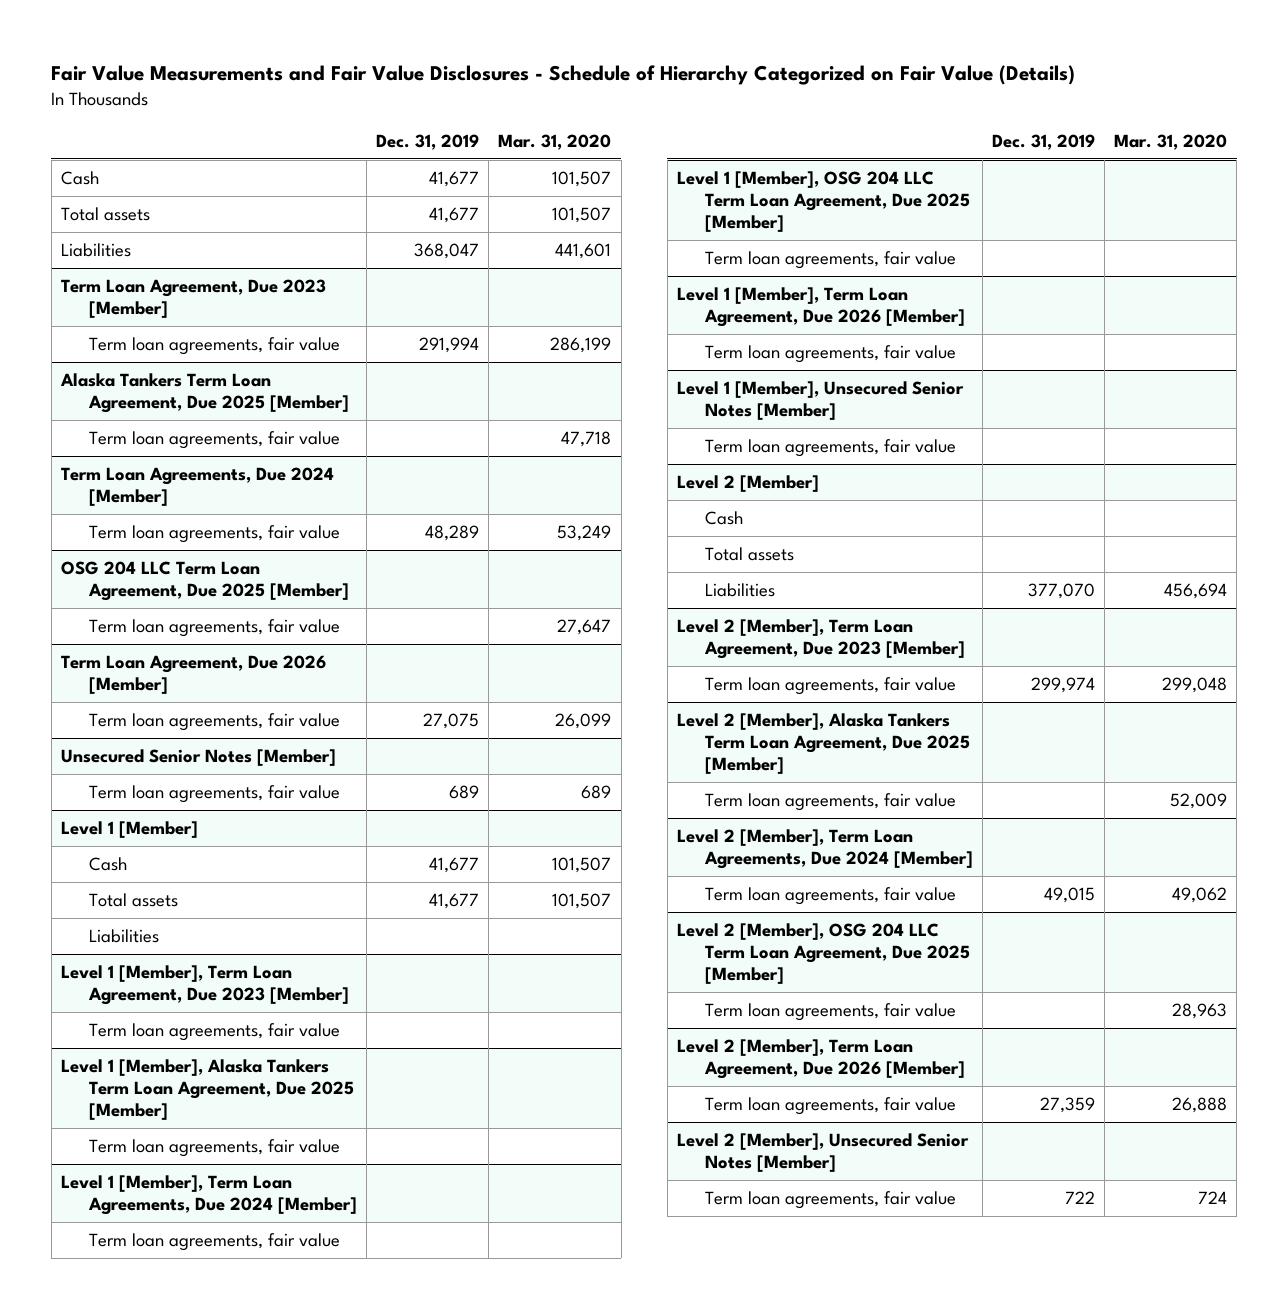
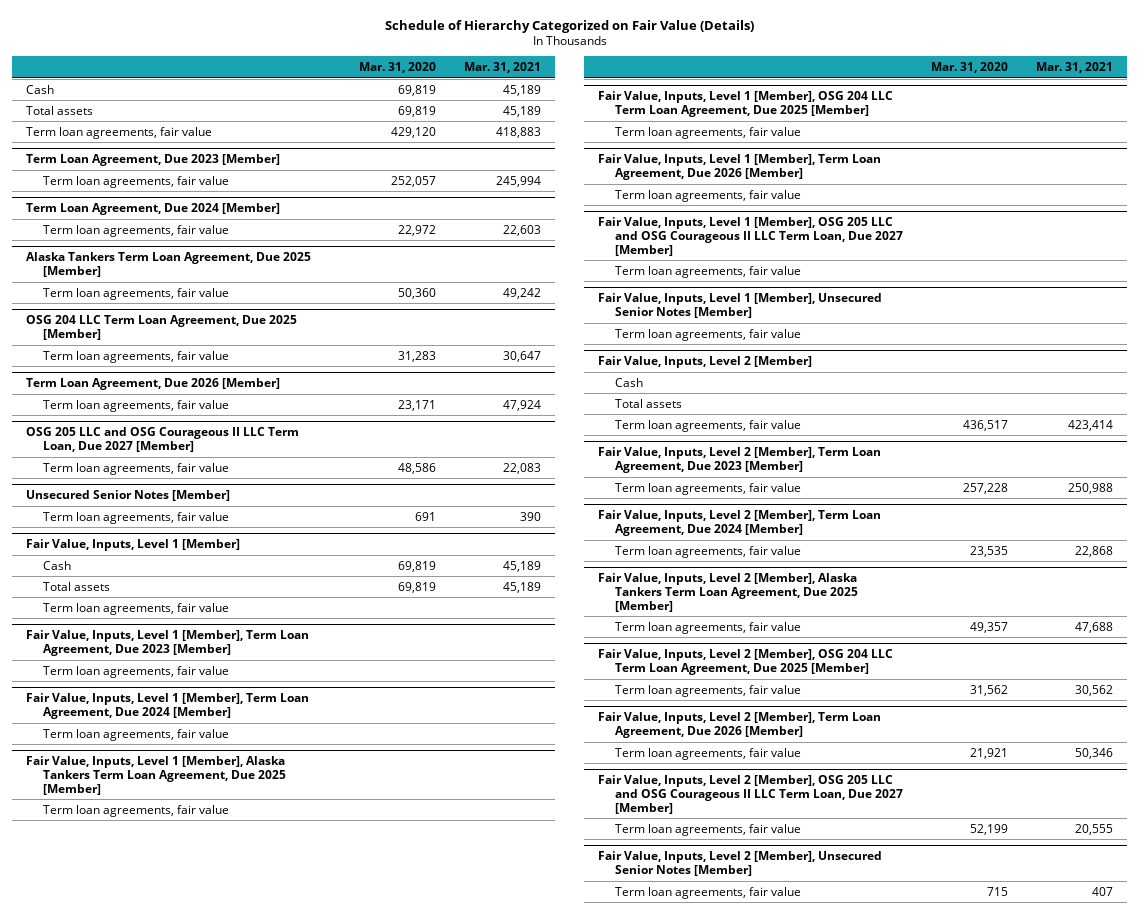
- Fair Value Measurements and Fair Value Disclosures - Schedule of Hierarchy Categorized on Fair Value (Details)
+ Schedule of Hierarchy Categorized on Fair Value (Details)
- | Dec. 31, 2019 | Mar. 31, 2020
+ | Mar. 31, 2020 | Mar. 31, 2021
- Cash | 41,677 | 101,507
- Total assets | 41,677 | 101,507
- Liabilities | 368,047 | 441,601
+ Cash | 69,819 | 45,189
+ Total assets | 69,819 | 45,189
+ Term loan agreements, fair value | 429,120 | 418,883
@ Term Loan Agreement, Due 2023 [Member]
- Term loan agreements, fair value | 291,994 | 286,199
+ Term loan agreements, fair value | 252,057 | 245,994
+ Term Loan Agreement, Due 2024 [Member]
+ Term loan agreements, fair value | 22,972 | 22,603
@ Alaska Tankers Term Loan Agreement, Due 2025 [Member]
- Term loan agreements, fair value | | 47,718
- Term Loan Agreements, Due 2024 [Member]
- Term loan agreements, fair value | 48,289 | 53,249
@ Alaska Tankers Term Loan Agreement, Due 2025 [Member]
+ Term loan agreements, fair value | 50,360 | 49,242
@ OSG 204 LLC Term Loan Agreement, Due 2025 [Member]
- Term loan agreements, fair value | | 27,647
+ Term loan agreements, fair value | 31,283 | 30,647
@ Term Loan Agreement, Due 2026 [Member]
- Term loan agreements, fair value | 27,075 | 26,099
+ Term loan agreements, fair value | 23,171 | 47,924
+ OSG 205 LLC and OSG Courageous II LLC Term Loan, Due 2027 [Member]
+ Term loan agreements, fair value | 48,586 | 22,083
@ Unsecured Senior Notes [Member]
- Term loan agreements, fair value | 689 | 689
- Level 1 [Member]
- Cash | 41,677 | 101,507
- Total assets | 41,677 | 101,507
- Liabilities
- Level 1 [Member], Term Loan Agreement, Due 2023 [Member]
@ Unsecured Senior Notes [Member]
+ Term loan agreements, fair value | 691 | 390
+ Fair Value, Inputs, Level 1 [Member]
+ Cash | 69,819 | 45,189
+ Total assets | 69,819 | 45,189
- Level 1 [Member], Alaska Tankers Term Loan Agreement, Due 2025 [Member]
+ Fair Value, Inputs, Level 1 [Member], Term Loan Agreement, Due 2023 [Member]
- Level 1 [Member], Term Loan Agreements, Due 2024 [Member]
+ Fair Value, Inputs, Level 1 [Member], Term Loan Agreement, Due 2024 [Member]
- Level 1 [Member], OSG 204 LLC Term Loan Agreement, Due 2025 [Member]
+ Fair Value, Inputs, Level 1 [Member], Alaska Tankers Term Loan Agreement, Due 2025 [Member]
- Level 1 [Member], Term Loan Agreement, Due 2026 [Member]
+ Fair Value, Inputs, Level 1 [Member], OSG 204 LLC Term Loan Agreement, Due 2025 [Member]
- Level 1 [Member], Unsecured Senior Notes [Member]
+ Fair Value, Inputs, Level 1 [Member], Term Loan Agreement, Due 2026 [Member]
- Level 2 [Member]
+ Fair Value, Inputs, Level 1 [Member], OSG 205 LLC and OSG Courageous II LLC Term Loan, Due 2027 [Member]
+ Term loan agreements, fair value
+ Fair Value, Inputs, Level 1 [Member], Unsecured Senior Notes [Member]
+ Term loan agreements, fair value
+ Fair Value, Inputs, Level 2 [Member]
- Liabilities | 377,070 | 456,694
- Level 2 [Member], Term Loan Agreement, Due 2023 [Member]
- Term loan agreements, fair value | 299,974 | 299,048
- Level 2 [Member], Alaska Tankers Term Loan Agreement, Due 2025 [Member]
- Term loan agreements, fair value | | 52,009
- Level 2 [Member], Term Loan Agreements, Due 2024 [Member]
- Term loan agreements, fair value | 49,015 | 49,062
- Level 2 [Member], OSG 204 LLC Term Loan Agreement, Due 2025 [Member]
- Term loan agreements, fair value | | 28,963
- Level 2 [Member], Term Loan Agreement, Due 2026 [Member]
- Term loan agreements, fair value | 27,359 | 26,888
- Level 2 [Member], Unsecured Senior Notes [Member]
- Term loan agreements, fair value | 722 | 724
+ Term loan agreements, fair value | 436,517 | 423,414
+ Fair Value, Inputs, Level 2 [Member], Term Loan Agreement, Due 2023 [Member]
+ Term loan agreements, fair value | 257,228 | 250,988
+ Fair Value, Inputs, Level 2 [Member], Term Loan Agreement, Due 2024 [Member]
+ Term loan agreements, fair value | 23,535 | 22,868
+ Fair Value, Inputs, Level 2 [Member], Alaska Tankers Term Loan Agreement, Due 2025 [Member]
+ Term loan agreements, fair value | 49,357 | 47,688
+ Fair Value, Inputs, Level 2 [Member], OSG 204 LLC Term Loan Agreement, Due 2025 [Member]
+ Term loan agreements, fair value | 31,562 | 30,562
+ Fair Value, Inputs, Level 2 [Member], Term Loan Agreement, Due 2026 [Member]
+ Term loan agreements, fair value | 21,921 | 50,346
+ Fair Value, Inputs, Level 2 [Member], OSG 205 LLC and OSG Courageous II LLC Term Loan, Due 2027 [Member]
+ Term loan agreements, fair value | 52,199 | 20,555
+ Fair Value, Inputs, Level 2 [Member], Unsecured Senior Notes [Member]
+ Term loan agreements, fair value | 715 | 407

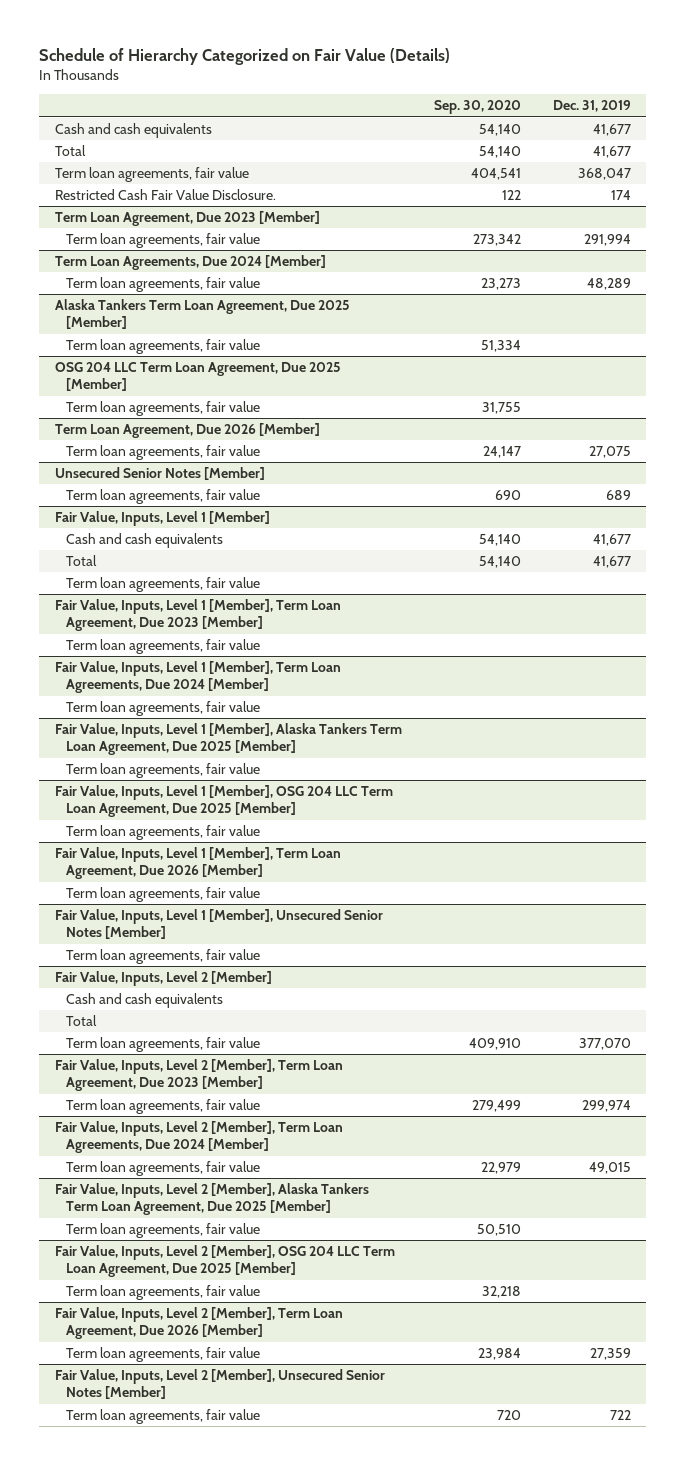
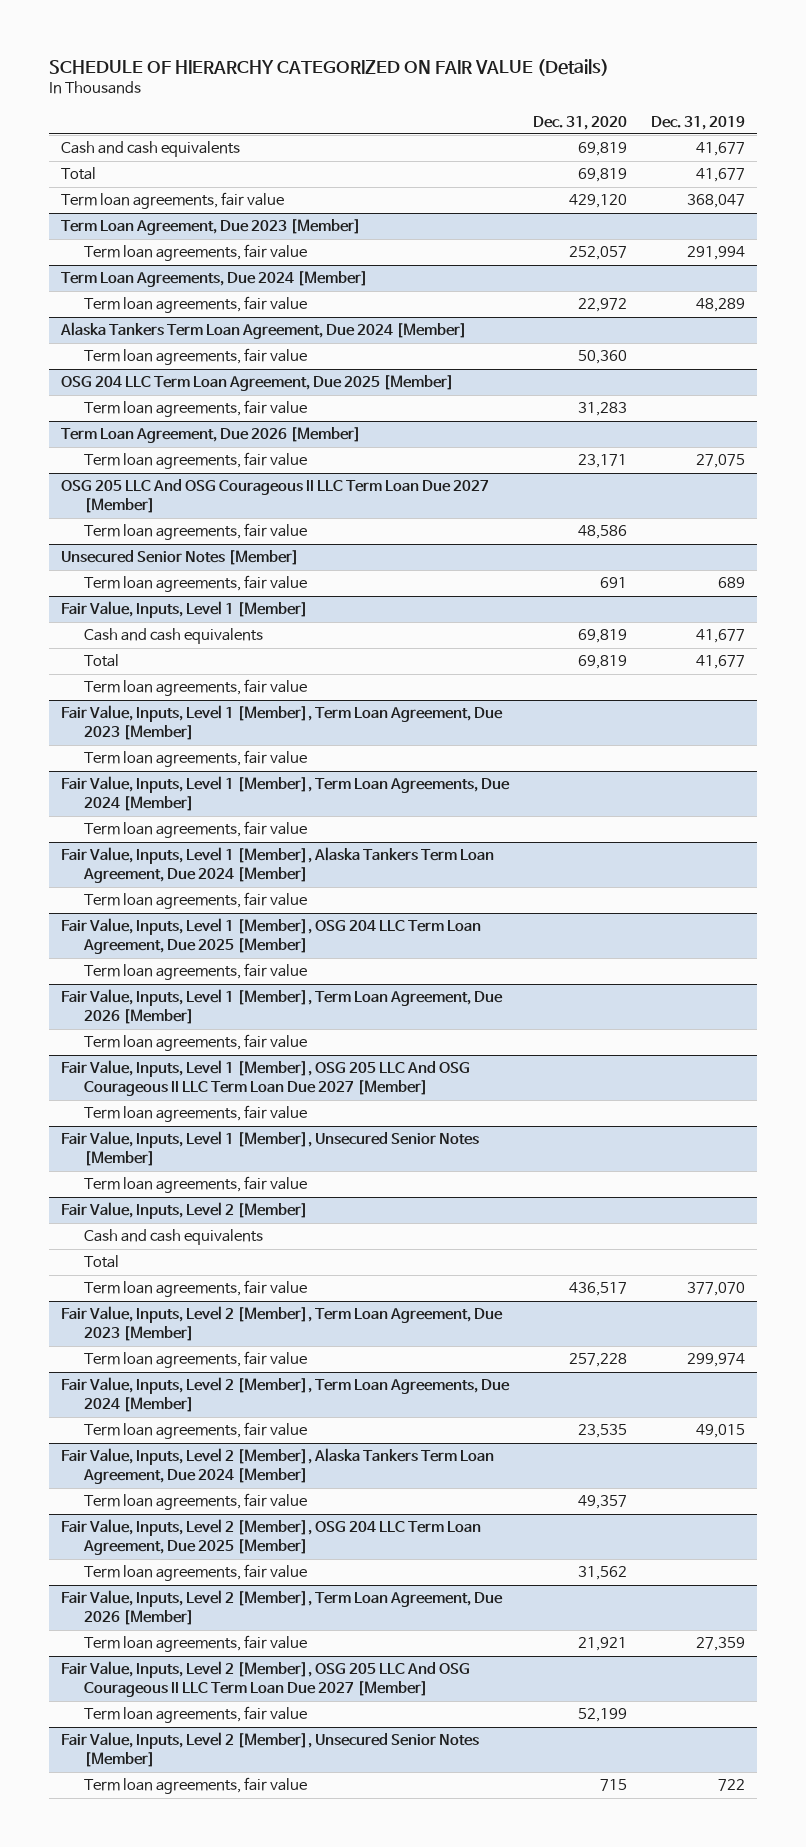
- Schedule of Hierarchy Categorized on Fair Value (Details)
+ SCHEDULE OF HIERARCHY CATEGORIZED ON FAIR VALUE (Details)
- | Sep. 30, 2020 | Dec. 31, 2019
+ | Dec. 31, 2020 | Dec. 31, 2019
- Restricted Cash Fair Value Disclosure. | 122 | 174
- Alaska Tankers Term Loan Agreement, Due 2025 [Member]
+ Alaska Tankers Term Loan Agreement, Due 2024 [Member]
+ OSG 205 LLC And OSG Courageous II LLC Term Loan Due 2027 [Member]
+ Term loan agreements, fair value | 48,586 |
- Fair Value, Inputs, Level 1 [Member], Alaska Tankers Term Loan Agreement, Due 2025 [Member]
+ Fair Value, Inputs, Level 1 [Member], Alaska Tankers Term Loan Agreement, Due 2024 [Member]
+ Fair Value, Inputs, Level 1 [Member], OSG 205 LLC And OSG Courageous II LLC Term Loan Due 2027 [Member]
+ Term loan agreements, fair value
- Fair Value, Inputs, Level 2 [Member], Alaska Tankers Term Loan Agreement, Due 2025 [Member]
+ Fair Value, Inputs, Level 2 [Member], Alaska Tankers Term Loan Agreement, Due 2024 [Member]
+ Fair Value, Inputs, Level 2 [Member], OSG 205 LLC And OSG Courageous II LLC Term Loan Due 2027 [Member]
+ Term loan agreements, fair value | 52,199 |

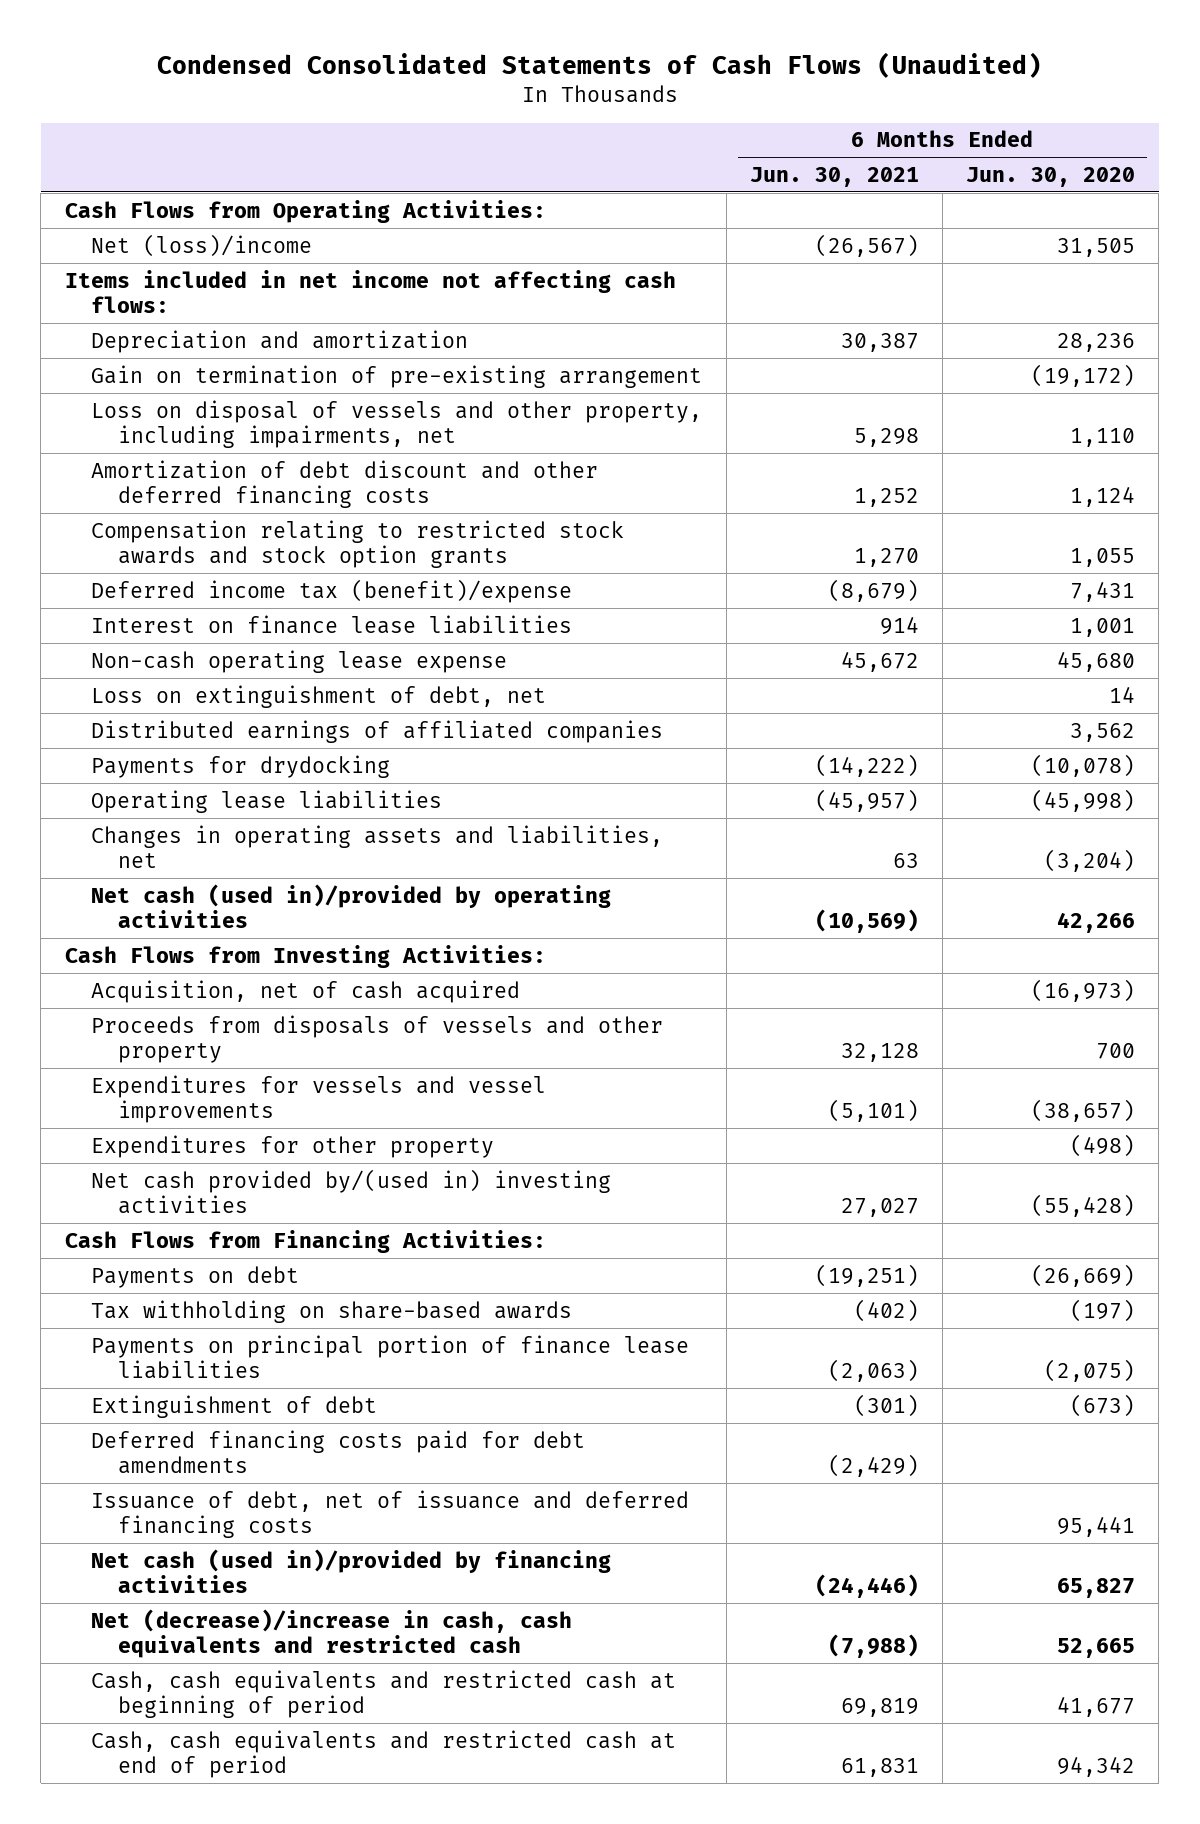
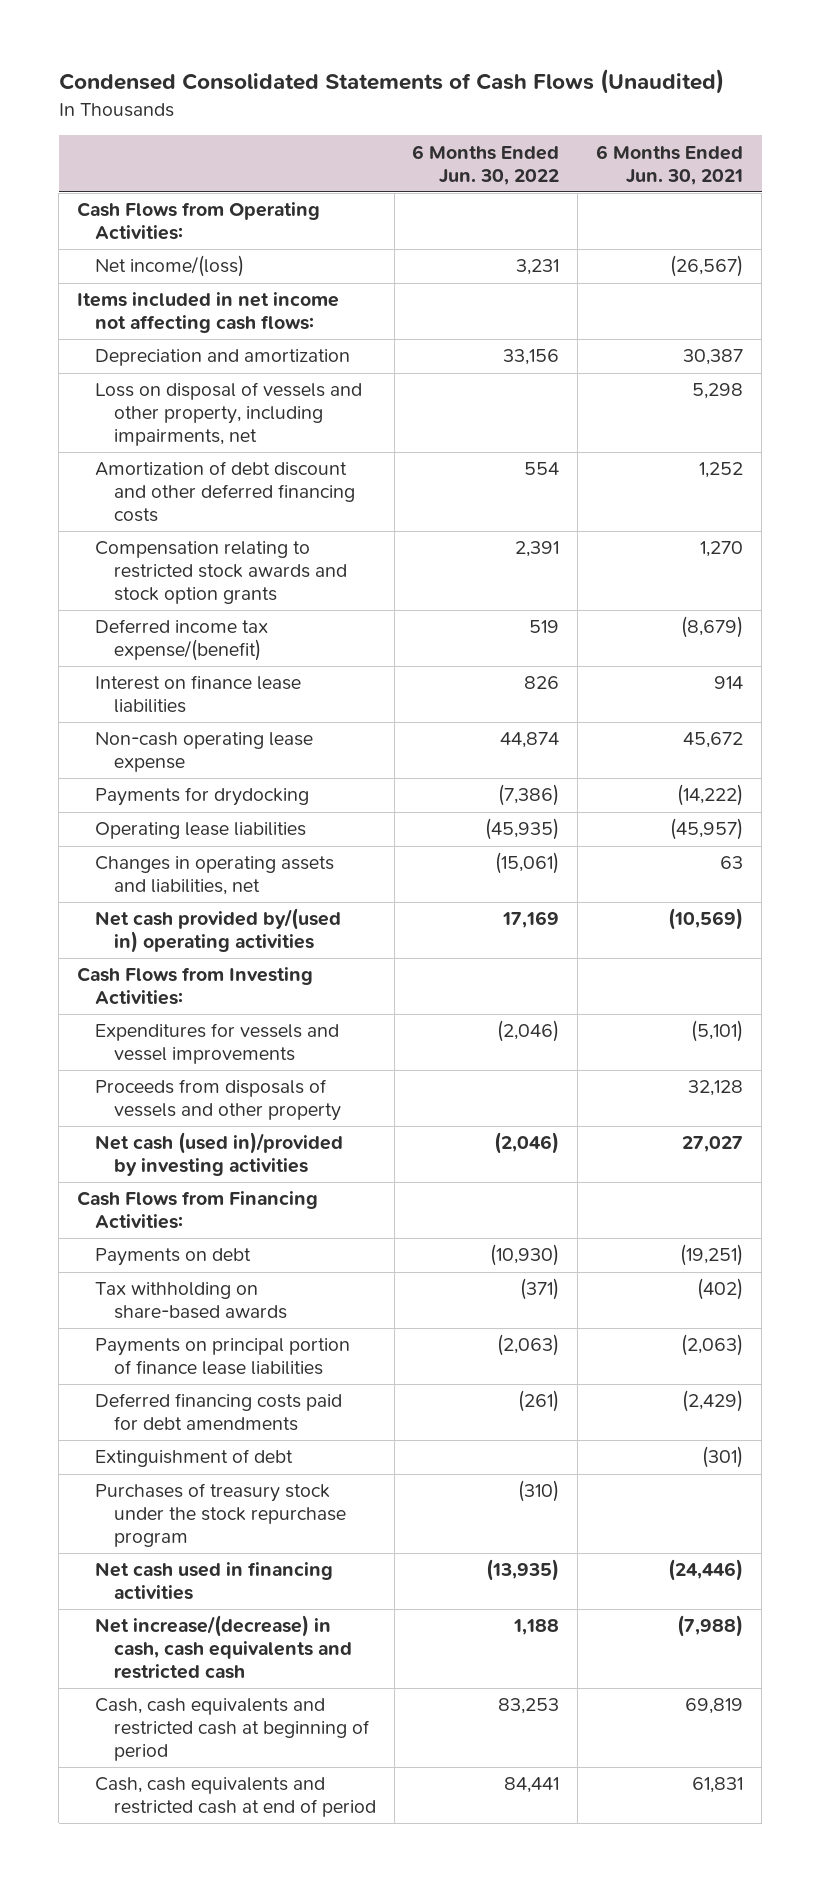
- | 6 Months Ended Jun. 30, 2021 | 6 Months Ended Jun. 30, 2020
+ | 6 Months Ended Jun. 30, 2022 | 6 Months Ended Jun. 30, 2021
- Net (loss)/income | (26,567) | 31,505
+ Net income/(loss) | 3,231 | (26,567)
- Gain on termination of pre-existing arrangement | | (19,172)
- Deferred income tax (benefit)/expense | (8,679) | 7,431
+ Deferred income tax expense/(benefit) | 519 | (8,679)
- Loss on extinguishment of debt, net | | 14
- Distributed earnings of affiliated companies | | 3,562
- Net cash (used in)/provided by operating activities | (10,569) | 42,266
+ Net cash provided by/(used in) operating activities | 17,169 | (10,569)
- Acquisition, net of cash acquired | | (16,973)
- Expenditures for other property | | (498)
- Net cash provided by/(used in) investing activities | 27,027 | (55,428)
moved down: Proceeds from disposals of vessels and other property | | 32,128
+ Net cash (used in)/provided by investing activities | (2,046) | 27,027
- Issuance of debt, net of issuance and deferred financing costs | | 95,441
- Net cash (used in)/provided by financing activities | (24,446) | 65,827
- Net (decrease)/increase in cash, cash equivalents and restricted cash | (7,988) | 52,665
moved down: Extinguishment of debt | | (301)
+ Purchases of treasury stock under the stock repurchase program | (310) |
+ Net cash used in financing activities | (13,935) | (24,446)
+ Net increase/(decrease) in cash, cash equivalents and restricted cash | 1,188 | (7,988)

